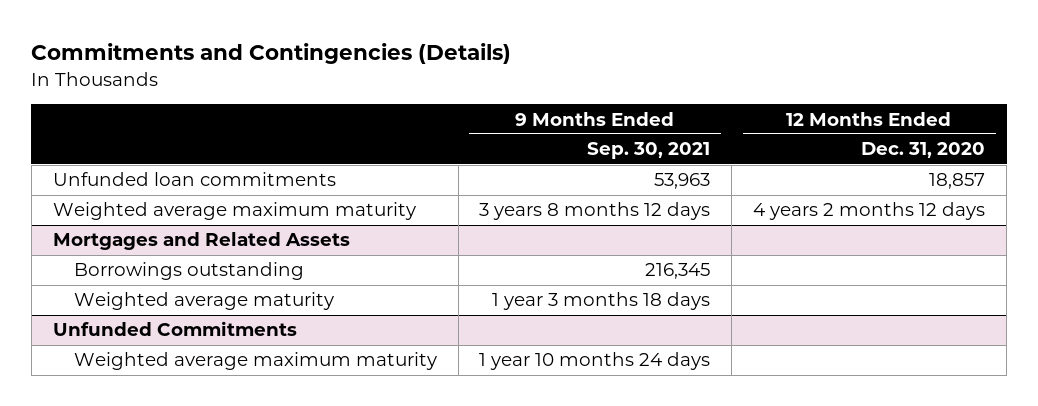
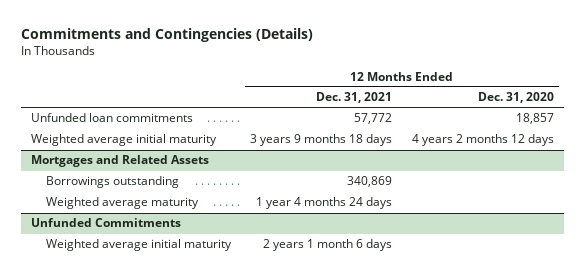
- | 9 Months Ended Sep. 30, 2021 | 12 Months Ended Dec. 31, 2020
+ | 12 Months Ended Dec. 31, 2021 | 12 Months Ended Dec. 31, 2020
- Weighted average maximum maturity | 3 years 8 months 12 days | 4 years 2 months 12 days
+ Weighted average initial maturity | 3 years 9 months 18 days | 4 years 2 months 12 days
@ Unfunded Commitments
- Weighted average maximum maturity | 1 year 10 months 24 days |
+ Weighted average initial maturity | 2 years 1 month 6 days |

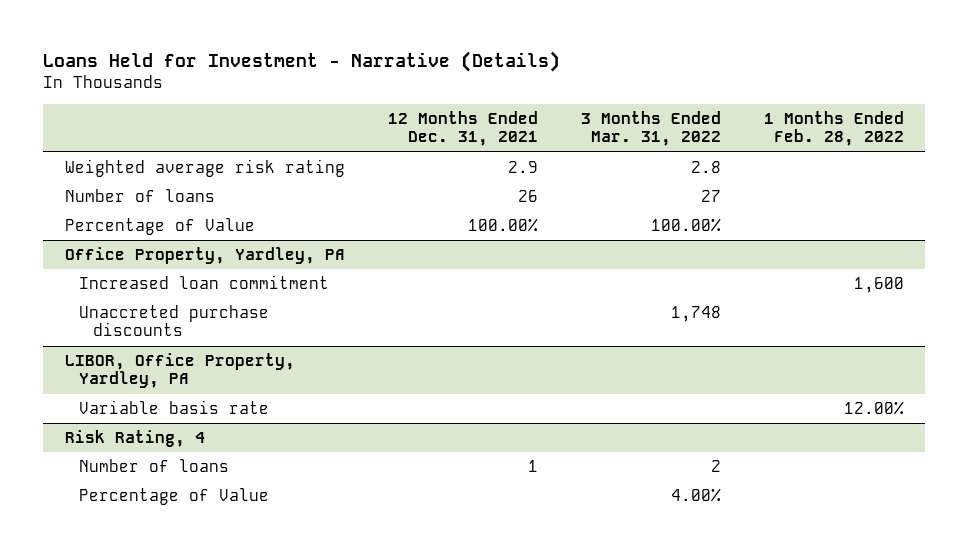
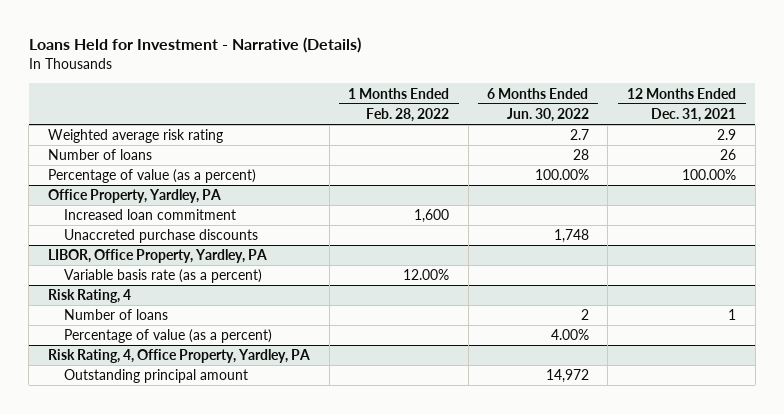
- | 12 Months Ended Dec. 31, 2021 | 3 Months Ended Mar. 31, 2022 | 1 Months Ended Feb. 28, 2022
+ | 1 Months Ended Feb. 28, 2022 | 6 Months Ended Jun. 30, 2022 | 12 Months Ended Dec. 31, 2021
- Percentage of Value | 100.00% | 100.00% |
+ Percentage of value (as a percent) | | 100.00% | 100.00%
@ LIBOR, Office Property, Yardley, PA
- Variable basis rate | | | 12.00%
+ Variable basis rate (as a percent) | 12.00% | |
@ Risk Rating, 4
- Percentage of Value | | 4.00% |
+ Percentage of value (as a percent) | | 4.00% |
+ Risk Rating, 4, Office Property, Yardley, PA
+ Outstanding principal amount | | 14,972 |

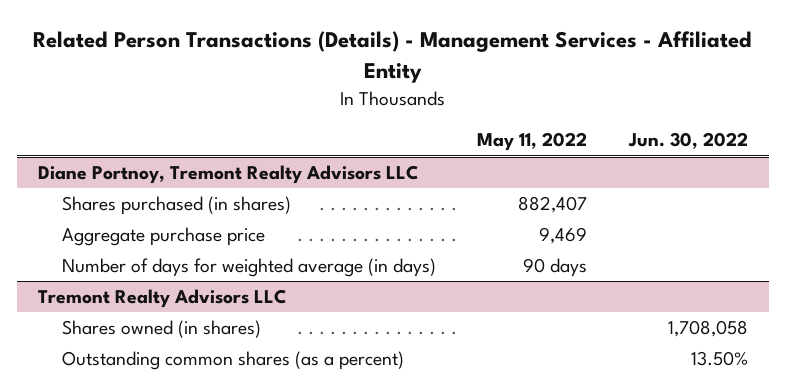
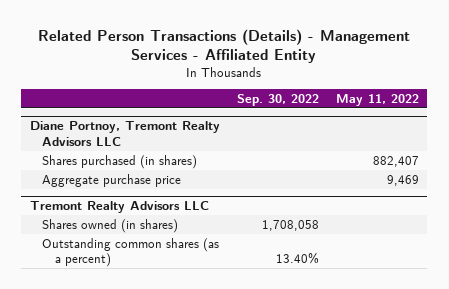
- | May 11, 2022 | Jun. 30, 2022
+ | Sep. 30, 2022 | May 11, 2022
@ Diane Portnoy, Tremont Realty Advisors LLC
- Number of days for weighted average (in days) | 90 days |

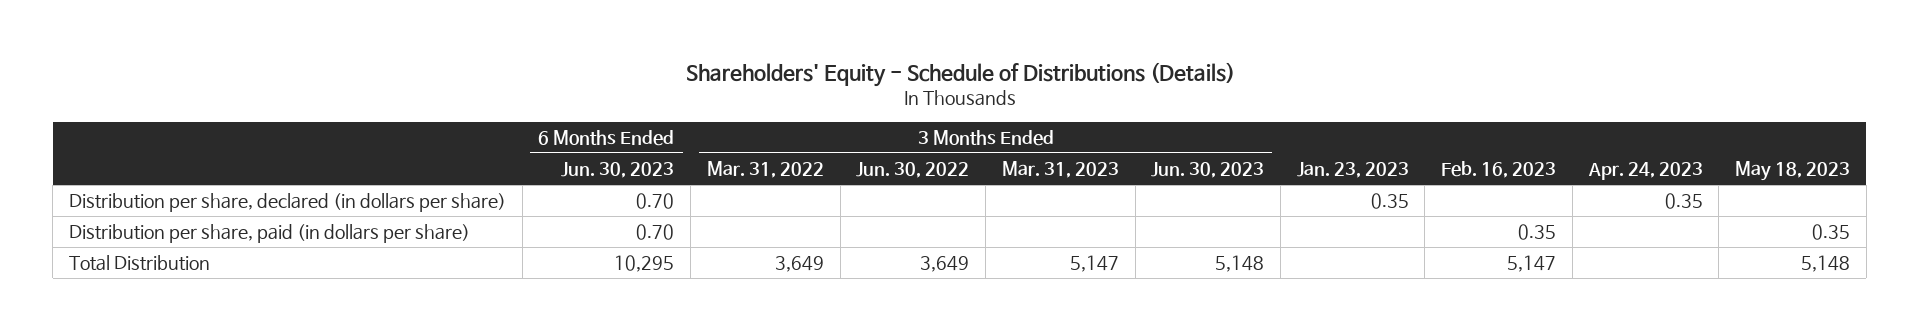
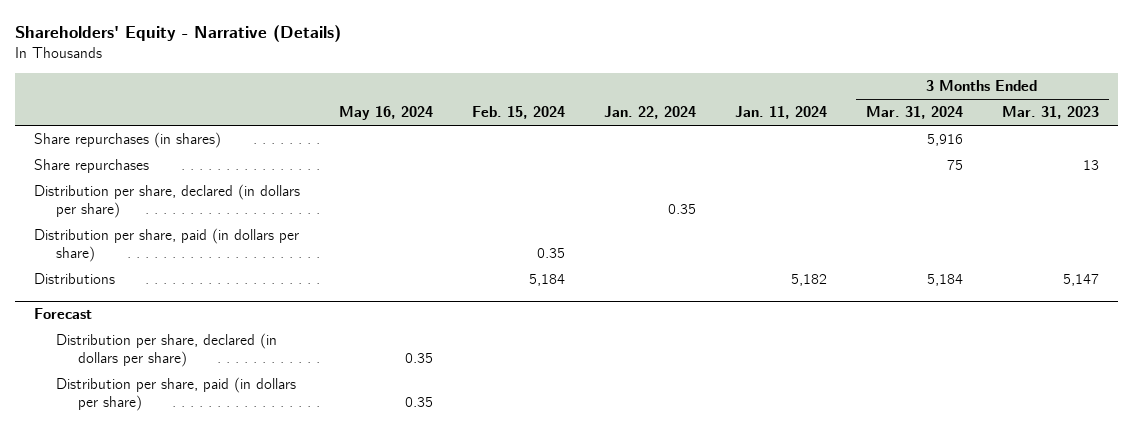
- Shareholders' Equity - Schedule of Distributions (Details)
+ Shareholders' Equity - Narrative (Details)
- | 6 Months Ended Jun. 30, 2023 | 3 Months Ended Mar. 31, 2022 | 3 Months Ended Jun. 30, 2022 | 3 Months Ended Mar. 31, 2023 | 3 Months Ended Jun. 30, 2023 | Jan. 23, 2023 | Feb. 16, 2023 | Apr. 24, 2023 | May 18, 2023
+ | May 16, 2024 | Feb. 15, 2024 | Jan. 22, 2024 | Jan. 11, 2024 | 3 Months Ended Mar. 31, 2024 | 3 Months Ended Mar. 31, 2023
+ Share repurchases (in shares) | | | | | 5,916 |
+ Share repurchases | | | | | 75 | 13
- Total Distribution | 10,295 | 3,649 | 3,649 | 5,147 | 5,148 | | 5,147 | | 5,148
+ Distributions | | 5,184 | | 5,182 | 5,184 | 5,147
+ Forecast
+ Distribution per share, declared (in dollars per share) | 0.35 | | | | |
+ Distribution per share, paid (in dollars per share) | 0.35 | | | | |

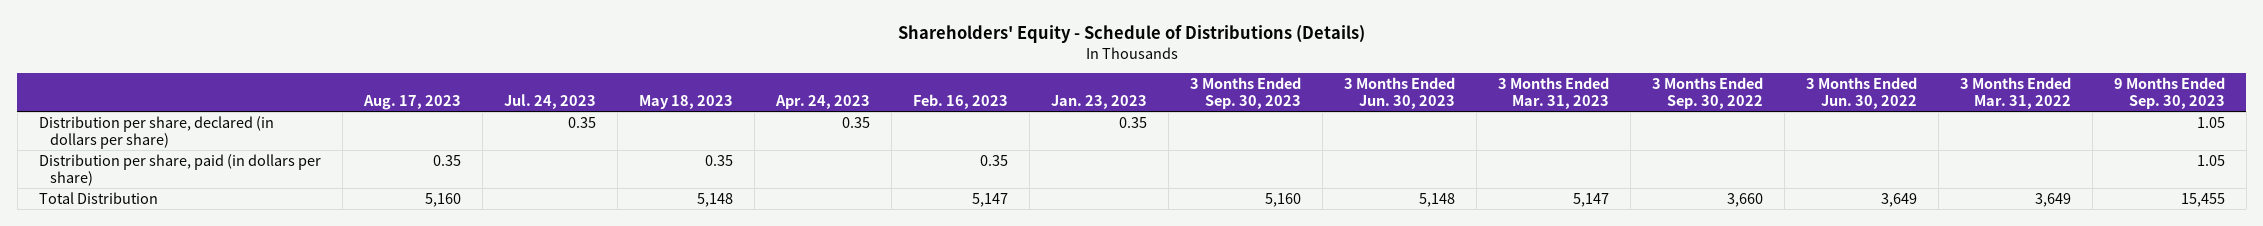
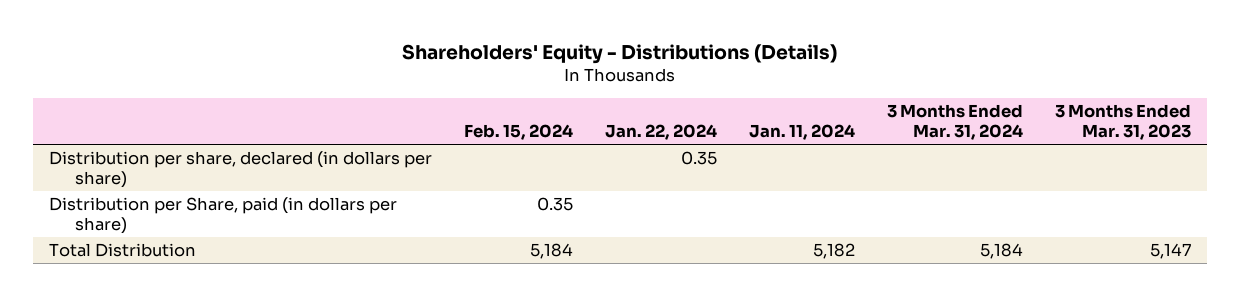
- Shareholders' Equity - Schedule of Distributions (Details)
+ Shareholders' Equity - Distributions (Details)
- | Aug. 17, 2023 | Jul. 24, 2023 | May 18, 2023 | Apr. 24, 2023 | Feb. 16, 2023 | Jan. 23, 2023 | 3 Months Ended Sep. 30, 2023 | 3 Months Ended Jun. 30, 2023 | 3 Months Ended Mar. 31, 2023 | 3 Months Ended Sep. 30, 2022 | 3 Months Ended Jun. 30, 2022 | 3 Months Ended Mar. 31, 2022 | 9 Months Ended Sep. 30, 2023
+ | Feb. 15, 2024 | Jan. 22, 2024 | Jan. 11, 2024 | 3 Months Ended Mar. 31, 2024 | 3 Months Ended Mar. 31, 2023
- Distribution per share, paid (in dollars per share) | 0.35 | | 0.35 | | 0.35 | | | | | | | | 1.05
+ Distribution per Share, paid (in dollars per share) | 0.35 | | | |

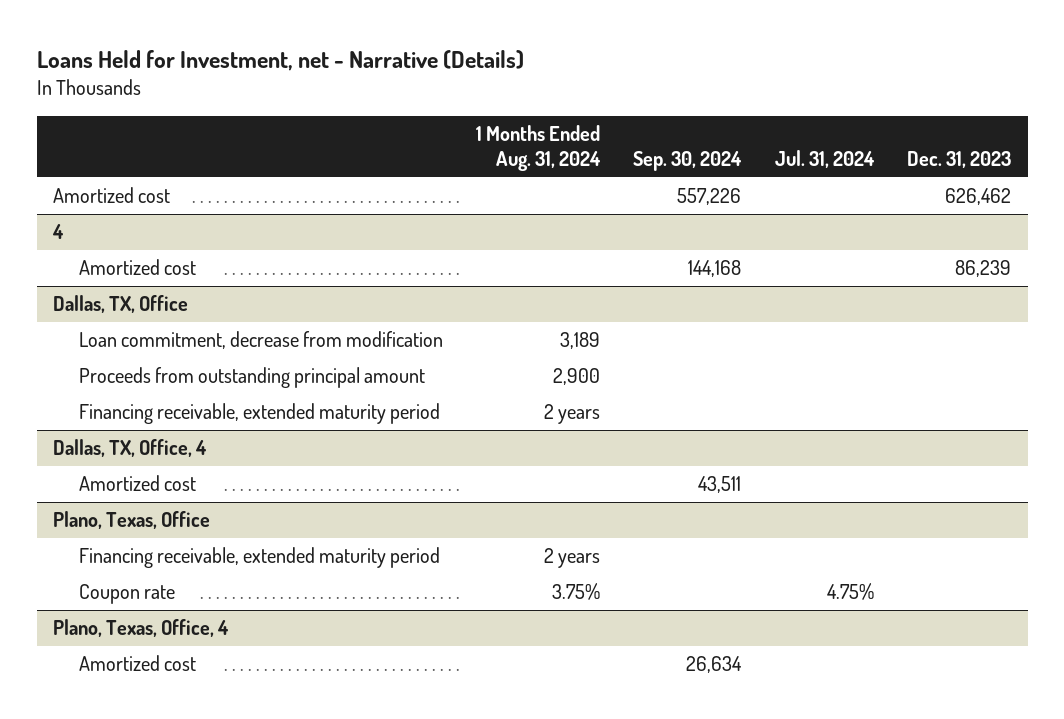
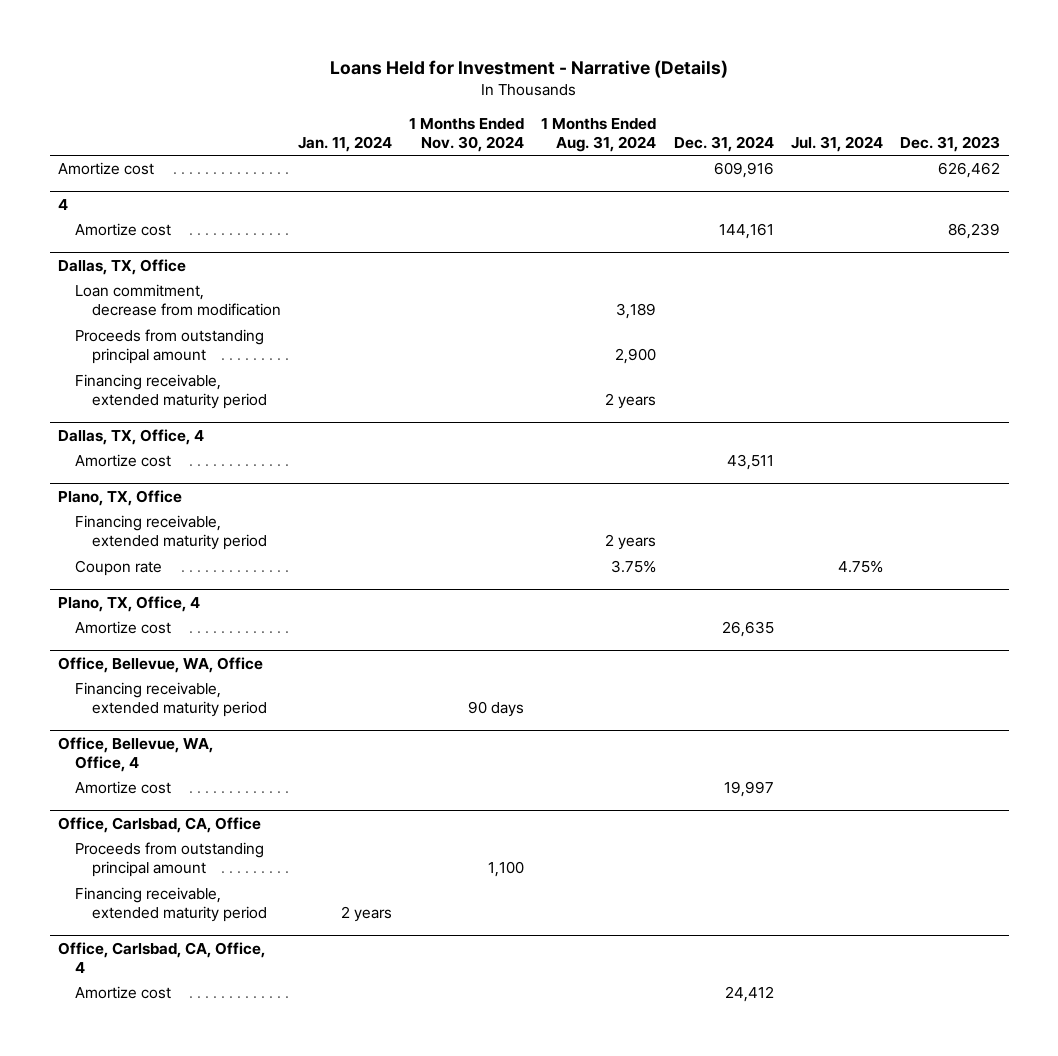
- Loans Held for Investment, net - Narrative (Details)
+ Loans Held for Investment - Narrative (Details)
- | 1 Months Ended Aug. 31, 2024 | Sep. 30, 2024 | Jul. 31, 2024 | Dec. 31, 2023
+ | Jan. 11, 2024 | 1 Months Ended Nov. 30, 2024 | 1 Months Ended Aug. 31, 2024 | Dec. 31, 2024 | Jul. 31, 2024 | Dec. 31, 2023
- Amortized cost | | 557,226 | | 626,462
+ Amortize cost | | | | 609,916 | | 626,462
@ 4
- Amortized cost | | 144,168 | | 86,239
+ Amortize cost | | | | 144,161 | | 86,239
@ Dallas, TX, Office, 4
- Amortized cost | | 43,511 | |
- Plano, Texas, Office
@ Dallas, TX, Office, 4
+ Amortize cost | | | | 43,511 | |
+ Plano, TX, Office
- Plano, Texas, Office, 4
- Amortized cost | | 26,634 | |
+ Plano, TX, Office, 4
+ Amortize cost | | | | 26,635 | |
+ Office, Bellevue, WA, Office
+ Financing receivable, extended maturity period | | 90 days | | | |
+ Office, Bellevue, WA, Office, 4
+ Amortize cost | | | | 19,997 | |
+ Office, Carlsbad, CA, Office
+ Proceeds from outstanding principal amount | | 1,100 | | | |
+ Financing receivable, extended maturity period | 2 years | | | | |
+ Office, Carlsbad, CA, Office, 4
+ Amortize cost | | | | 24,412 | |

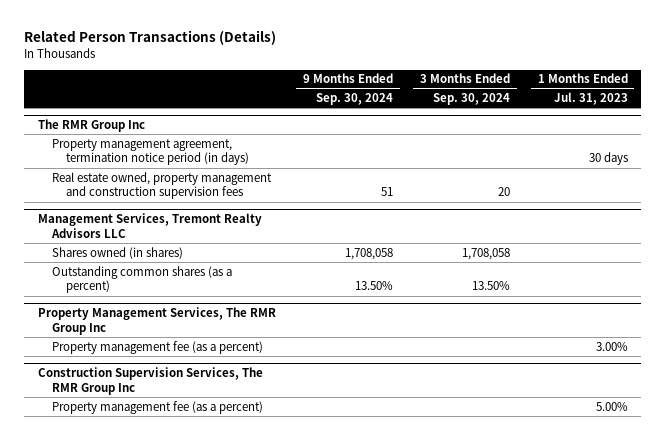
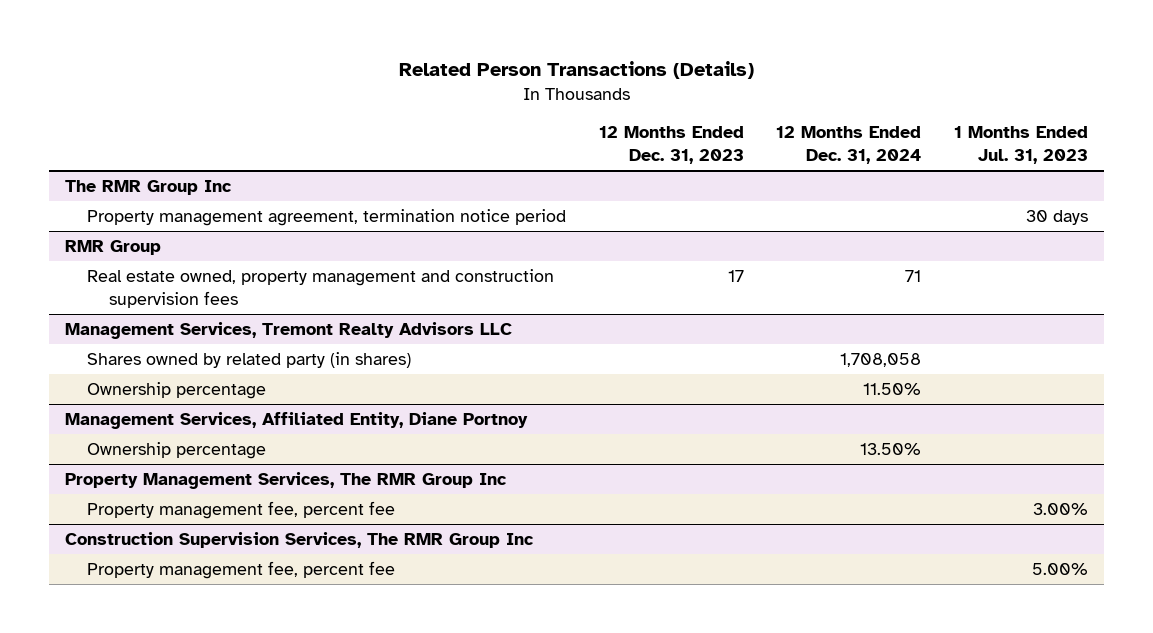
- | 9 Months Ended Sep. 30, 2024 | 3 Months Ended Sep. 30, 2024 | 1 Months Ended Jul. 31, 2023
+ | 12 Months Ended Dec. 31, 2023 | 12 Months Ended Dec. 31, 2024 | 1 Months Ended Jul. 31, 2023
@ The RMR Group Inc
- Property management agreement, termination notice period (in days) | | | 30 days
- Real estate owned, property management and construction supervision fees | 51 | 20 |
+ Property management agreement, termination notice period | | | 30 days
+ RMR Group
+ Real estate owned, property management and construction supervision fees | 17 | 71 |
@ Management Services, Tremont Realty Advisors LLC
- Shares owned (in shares) | 1,708,058 | 1,708,058 |
- Outstanding common shares (as a percent) | 13.50% | 13.50% |
+ Shares owned by related party (in shares) | | 1,708,058 |
+ Ownership percentage | | 11.50% |
+ Management Services, Affiliated Entity, Diane Portnoy
+ Ownership percentage | | 13.50% |
@ Property Management Services, The RMR Group Inc
- Property management fee (as a percent) | | | 3.00%
+ Property management fee, percent fee | | | 3.00%
@ Construction Supervision Services, The RMR Group Inc
- Property management fee (as a percent) | | | 5.00%
+ Property management fee, percent fee | | | 5.00%

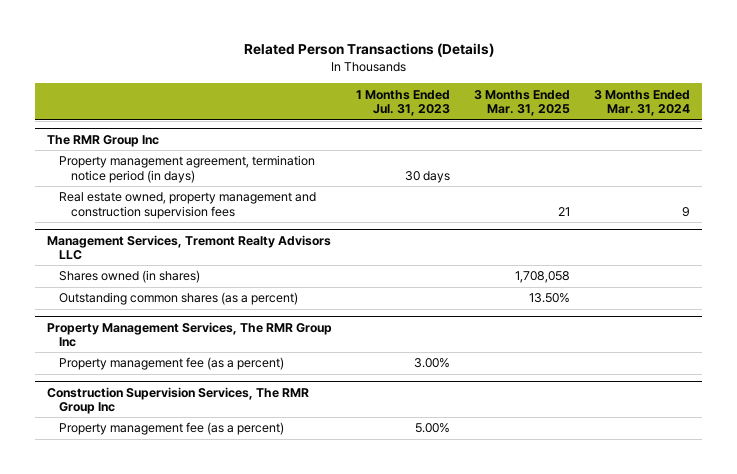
- | 12 Months Ended Dec. 31, 2023 | 12 Months Ended Dec. 31, 2024 | 1 Months Ended Jul. 31, 2023
+ | 1 Months Ended Jul. 31, 2023 | 3 Months Ended Mar. 31, 2025 | 3 Months Ended Mar. 31, 2024
@ The RMR Group Inc
- Property management agreement, termination notice period | | | 30 days
- RMR Group
- Real estate owned, property management and construction supervision fees | 17 | 71 |
@ The RMR Group Inc
+ Property management agreement, termination notice period (in days) | 30 days | |
+ Real estate owned, property management and construction supervision fees | | 21 | 9
@ Management Services, Tremont Realty Advisors LLC
- Shares owned by related party (in shares) | | 1,708,058 |
- Ownership percentage | | 11.50% |
- Management Services, Affiliated Entity, Diane Portnoy
- Ownership percentage | | 13.50% |
@ Management Services, Tremont Realty Advisors LLC
+ Shares owned (in shares) | | 1,708,058 |
+ Outstanding common shares (as a percent) | | 13.50% |
@ Property Management Services, The RMR Group Inc
- Property management fee, percent fee | | | 3.00%
+ Property management fee (as a percent) | 3.00% | |
@ Construction Supervision Services, The RMR Group Inc
- Property management fee, percent fee | | | 5.00%
+ Property management fee (as a percent) | 5.00% | |

